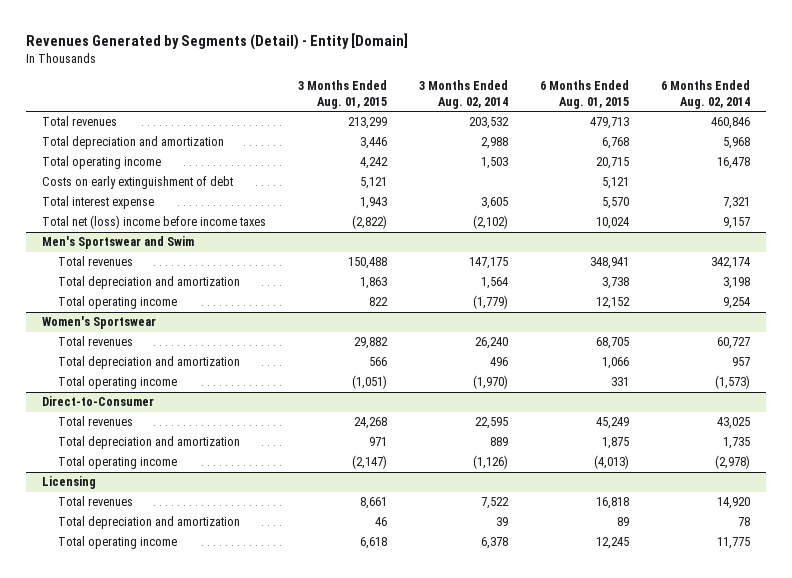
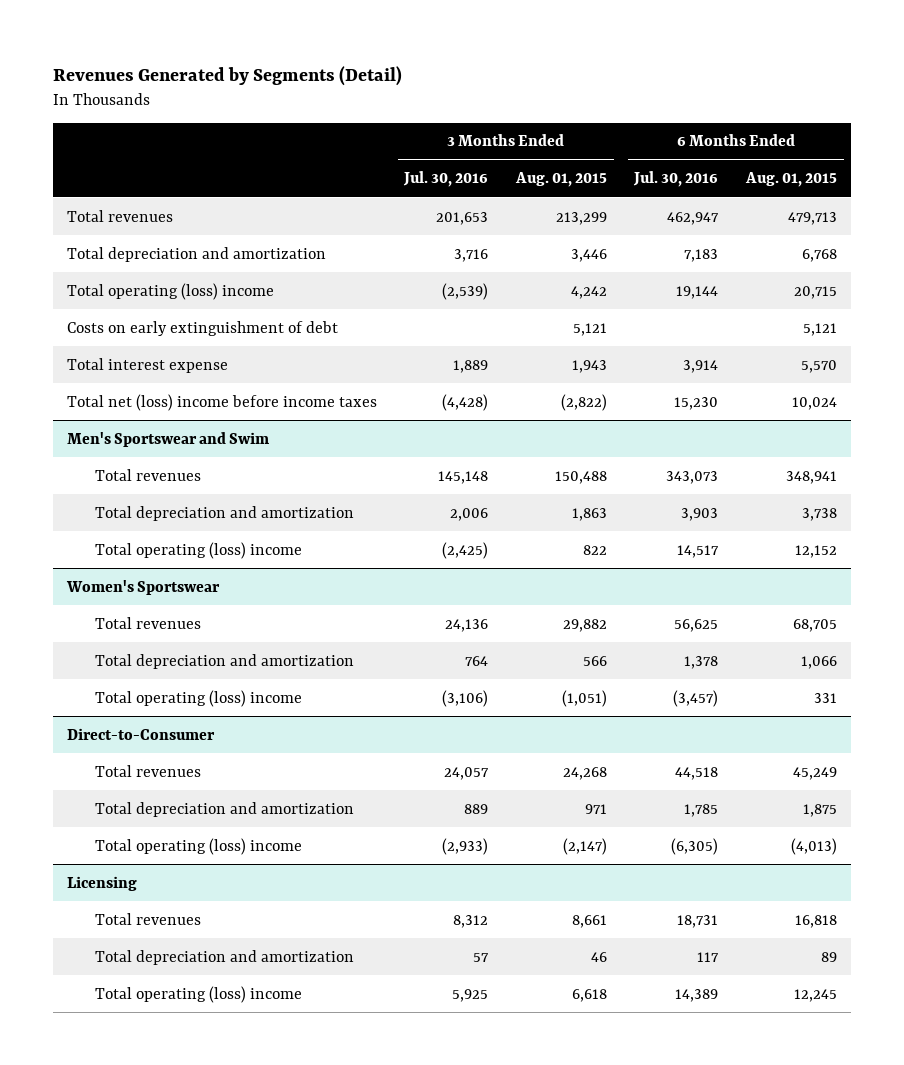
- Revenues Generated by Segments (Detail) - Entity [Domain]
+ Revenues Generated by Segments (Detail)
- | 3 Months Ended Aug. 01, 2015 | 3 Months Ended Aug. 02, 2014 | 6 Months Ended Aug. 01, 2015 | 6 Months Ended Aug. 02, 2014
+ | 3 Months Ended Jul. 30, 2016 | 3 Months Ended Aug. 01, 2015 | 6 Months Ended Jul. 30, 2016 | 6 Months Ended Aug. 01, 2015
- Total operating income | 4,242 | 1,503 | 20,715 | 16,478
+ Total operating (loss) income | (2,539) | 4,242 | 19,144 | 20,715
@ Men's Sportswear and Swim
- Total operating income | 822 | (1,779) | 12,152 | 9,254
+ Total operating (loss) income | (2,425) | 822 | 14,517 | 12,152
@ Women's Sportswear
- Total operating income | (1,051) | (1,970) | 331 | (1,573)
+ Total operating (loss) income | (3,106) | (1,051) | (3,457) | 331
@ Direct-to-Consumer
- Total operating income | (2,147) | (1,126) | (4,013) | (2,978)
+ Total operating (loss) income | (2,933) | (2,147) | (6,305) | (4,013)
@ Licensing
- Total operating income | 6,618 | 6,378 | 12,245 | 11,775
+ Total operating (loss) income | 5,925 | 6,618 | 14,389 | 12,245

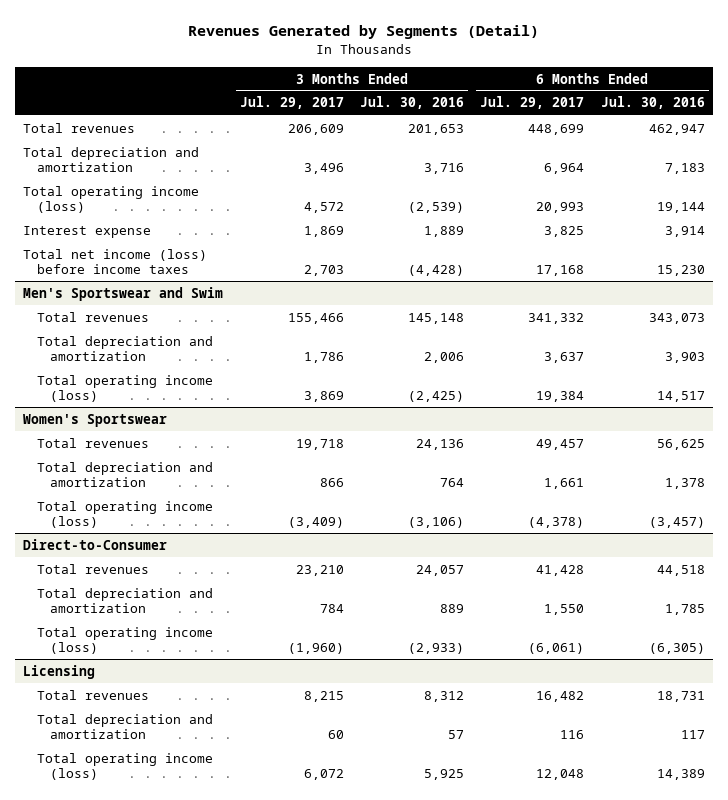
- | 3 Months Ended Jul. 30, 2016 | 3 Months Ended Aug. 01, 2015 | 6 Months Ended Jul. 30, 2016 | 6 Months Ended Aug. 01, 2015
+ | 3 Months Ended Jul. 29, 2017 | 3 Months Ended Jul. 30, 2016 | 6 Months Ended Jul. 29, 2017 | 6 Months Ended Jul. 30, 2016
- Total operating (loss) income | (2,539) | 4,242 | 19,144 | 20,715
- Costs on early extinguishment of debt | | 5,121 | | 5,121
- Total interest expense | 1,889 | 1,943 | 3,914 | 5,570
- Total net (loss) income before income taxes | (4,428) | (2,822) | 15,230 | 10,024
+ Total operating income (loss) | 4,572 | (2,539) | 20,993 | 19,144
+ Interest expense | 1,869 | 1,889 | 3,825 | 3,914
+ Total net income (loss) before income taxes | 2,703 | (4,428) | 17,168 | 15,230
@ Men's Sportswear and Swim
- Total operating (loss) income | (2,425) | 822 | 14,517 | 12,152
+ Total operating income (loss) | 3,869 | (2,425) | 19,384 | 14,517
@ Women's Sportswear
- Total operating (loss) income | (3,106) | (1,051) | (3,457) | 331
+ Total operating income (loss) | (3,409) | (3,106) | (4,378) | (3,457)
@ Direct-to-Consumer
- Total operating (loss) income | (2,933) | (2,147) | (6,305) | (4,013)
+ Total operating income (loss) | (1,960) | (2,933) | (6,061) | (6,305)
@ Licensing
- Total operating (loss) income | 5,925 | 6,618 | 14,389 | 12,245
+ Total operating income (loss) | 6,072 | 5,925 | 12,048 | 14,389

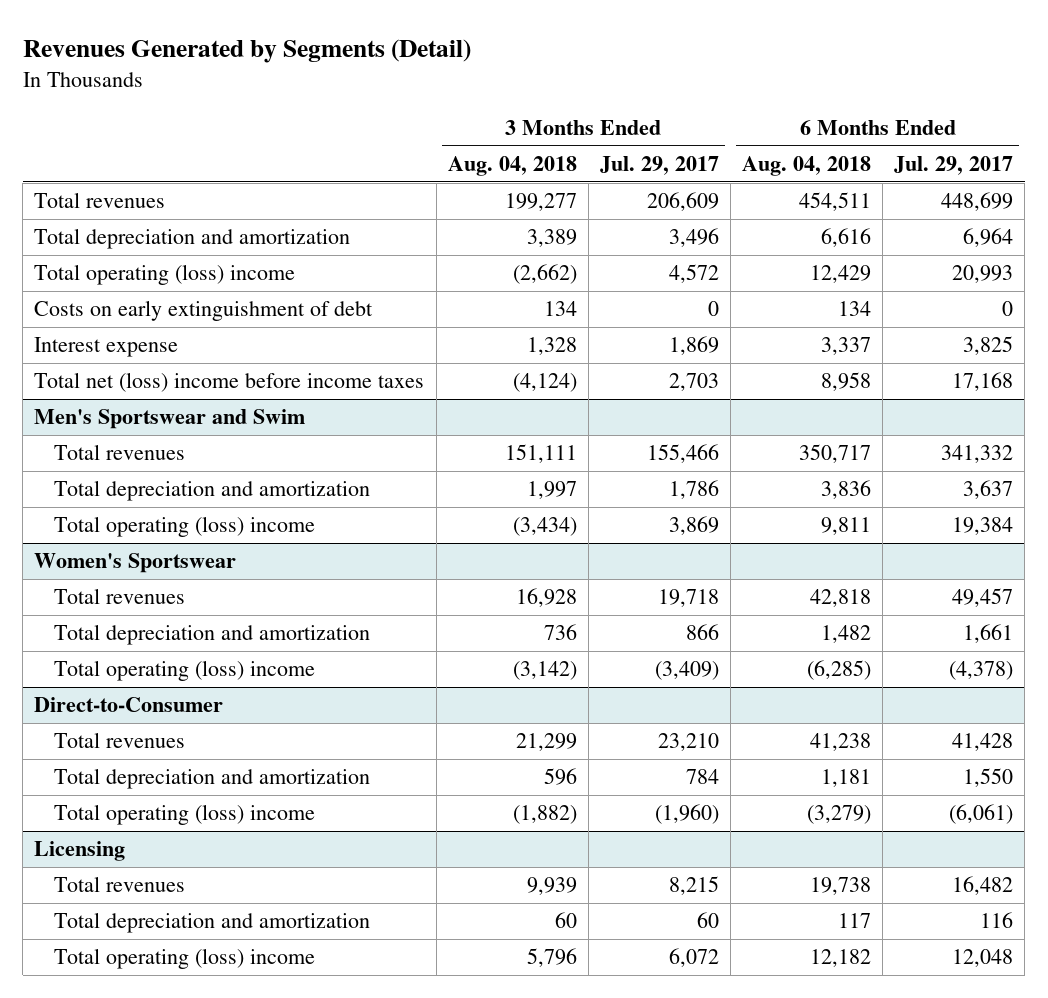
- | 3 Months Ended Jul. 29, 2017 | 3 Months Ended Jul. 30, 2016 | 6 Months Ended Jul. 29, 2017 | 6 Months Ended Jul. 30, 2016
+ | 3 Months Ended Aug. 04, 2018 | 3 Months Ended Jul. 29, 2017 | 6 Months Ended Aug. 04, 2018 | 6 Months Ended Jul. 29, 2017
- Total operating income (loss) | 4,572 | (2,539) | 20,993 | 19,144
+ Total operating (loss) income | (2,662) | 4,572 | 12,429 | 20,993
+ Costs on early extinguishment of debt | 134 | 0 | 134 | 0
- Total net income (loss) before income taxes | 2,703 | (4,428) | 17,168 | 15,230
+ Total net (loss) income before income taxes | (4,124) | 2,703 | 8,958 | 17,168
@ Men's Sportswear and Swim
- Total operating income (loss) | 3,869 | (2,425) | 19,384 | 14,517
+ Total operating (loss) income | (3,434) | 3,869 | 9,811 | 19,384
@ Women's Sportswear
- Total operating income (loss) | (3,409) | (3,106) | (4,378) | (3,457)
+ Total operating (loss) income | (3,142) | (3,409) | (6,285) | (4,378)
@ Direct-to-Consumer
- Total operating income (loss) | (1,960) | (2,933) | (6,061) | (6,305)
+ Total operating (loss) income | (1,882) | (1,960) | (3,279) | (6,061)
@ Licensing
- Total operating income (loss) | 6,072 | 5,925 | 12,048 | 14,389
+ Total operating (loss) income | 5,796 | 6,072 | 12,182 | 12,048

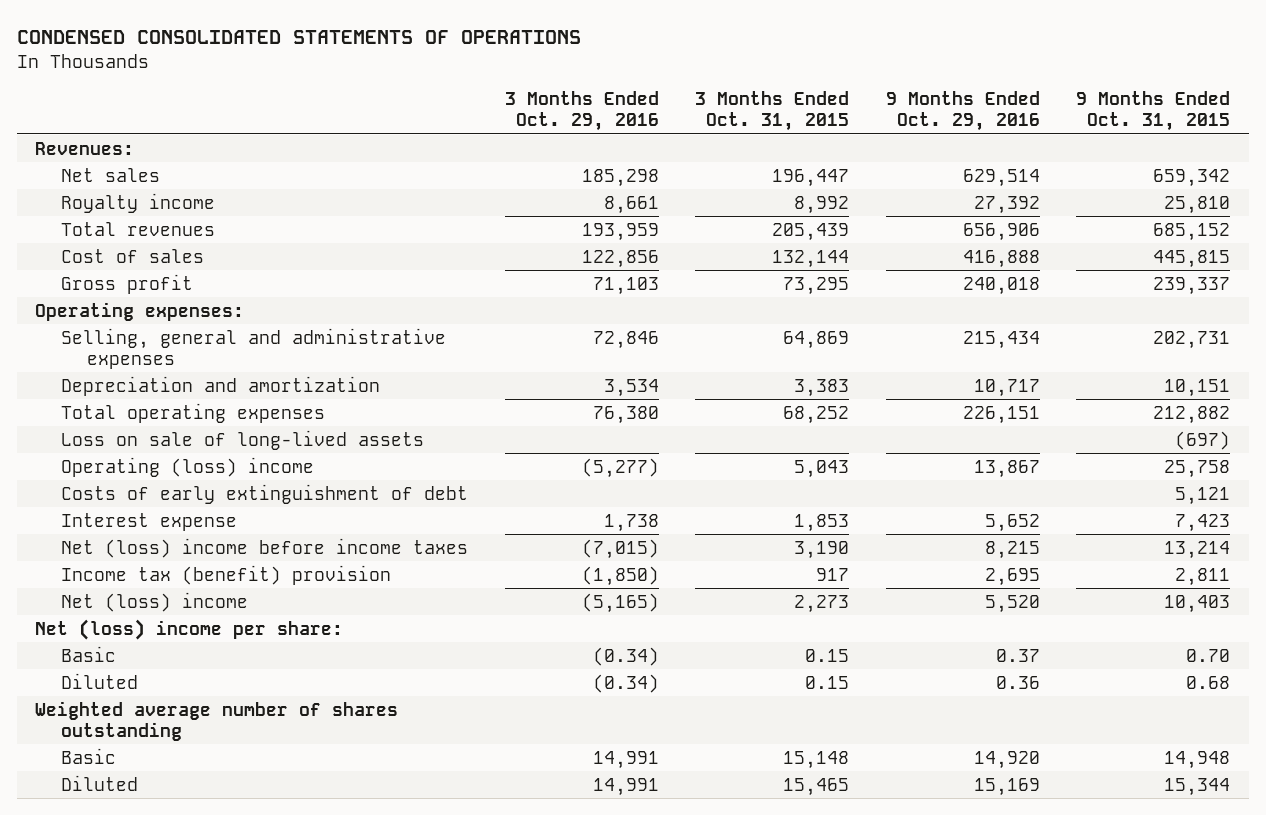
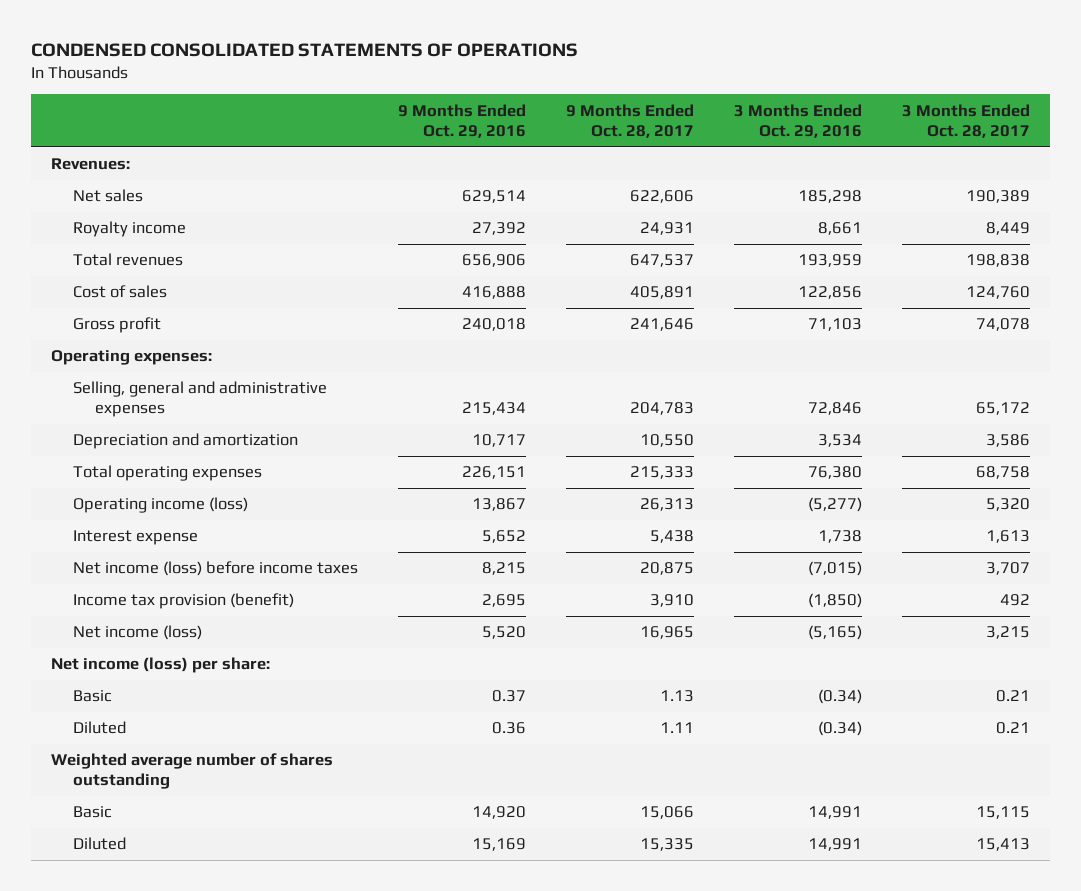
- | 3 Months Ended Oct. 29, 2016 | 3 Months Ended Oct. 31, 2015 | 9 Months Ended Oct. 29, 2016 | 9 Months Ended Oct. 31, 2015
+ | 9 Months Ended Oct. 29, 2016 | 9 Months Ended Oct. 28, 2017 | 3 Months Ended Oct. 29, 2016 | 3 Months Ended Oct. 28, 2017
- Loss on sale of long-lived assets | | | | (697)
- Operating (loss) income | (5,277) | 5,043 | 13,867 | 25,758
- Costs of early extinguishment of debt | | | | 5,121
+ Operating income (loss) | 13,867 | 26,313 | (5,277) | 5,320
- Net (loss) income before income taxes | (7,015) | 3,190 | 8,215 | 13,214
- Income tax (benefit) provision | (1,850) | 917 | 2,695 | 2,811
- Net (loss) income | (5,165) | 2,273 | 5,520 | 10,403
- Net (loss) income per share:
+ Net income (loss) before income taxes | 8,215 | 20,875 | (7,015) | 3,707
+ Income tax provision (benefit) | 2,695 | 3,910 | (1,850) | 492
+ Net income (loss) | 5,520 | 16,965 | (5,165) | 3,215
+ Net income (loss) per share:

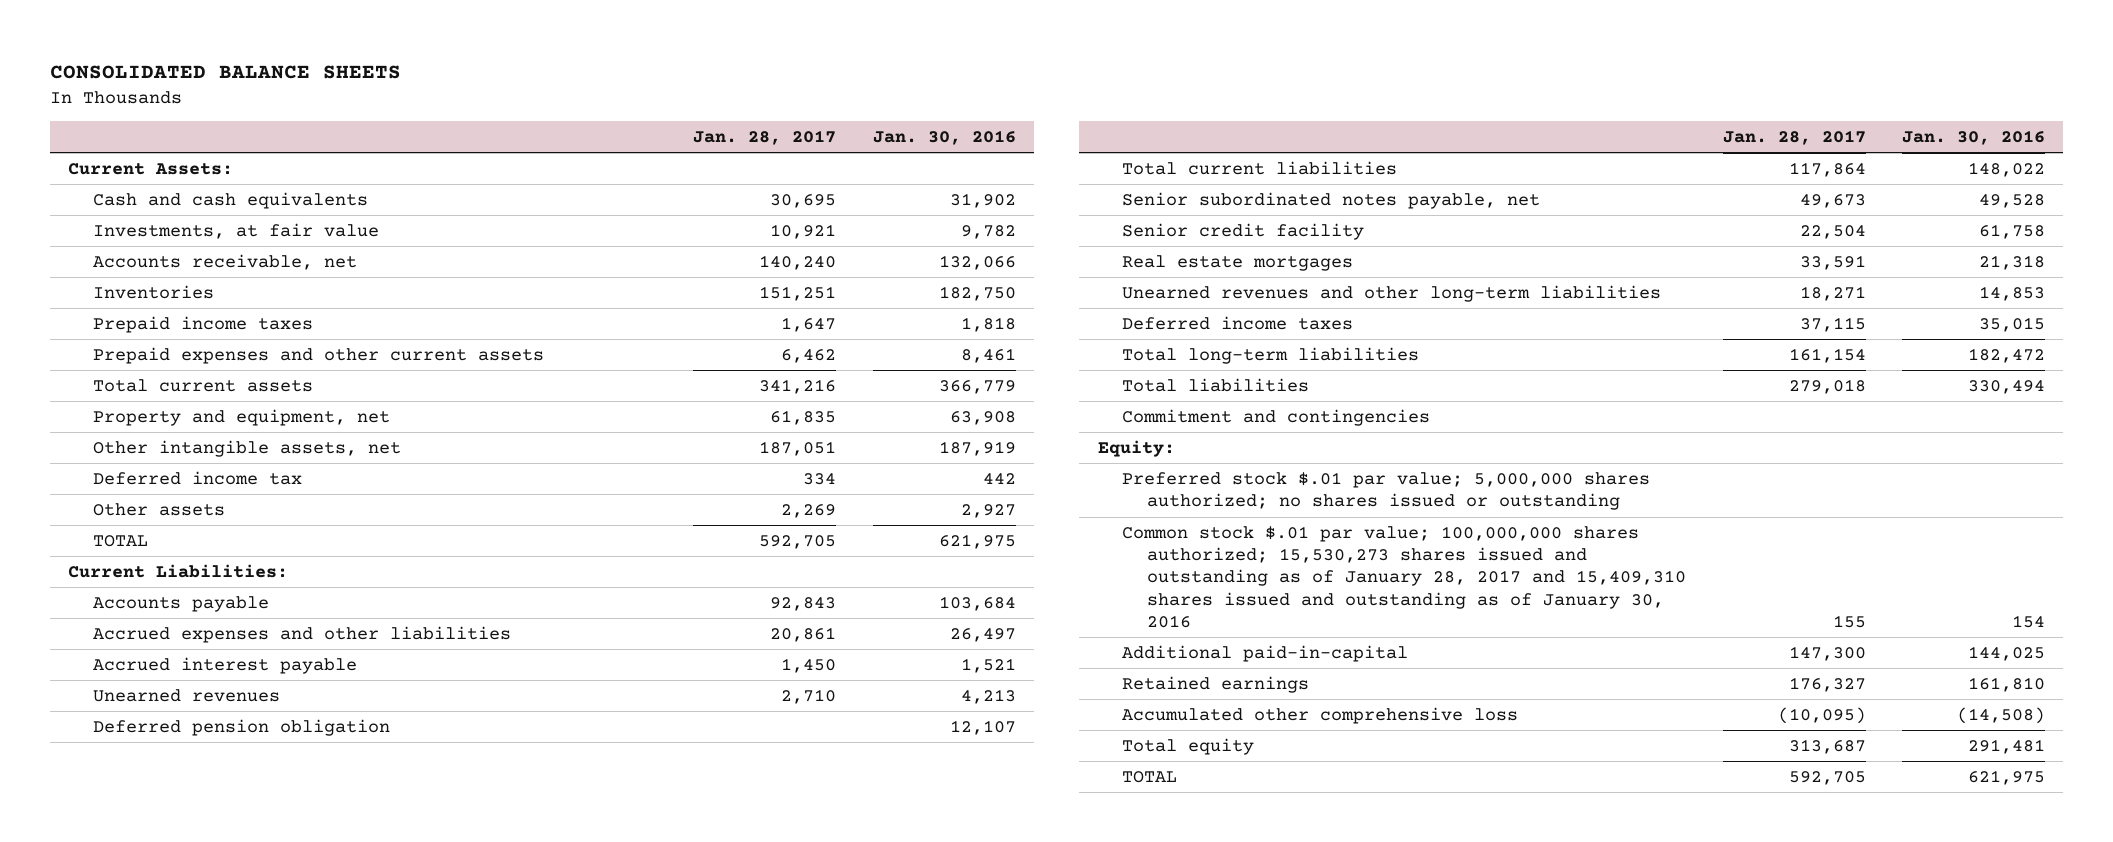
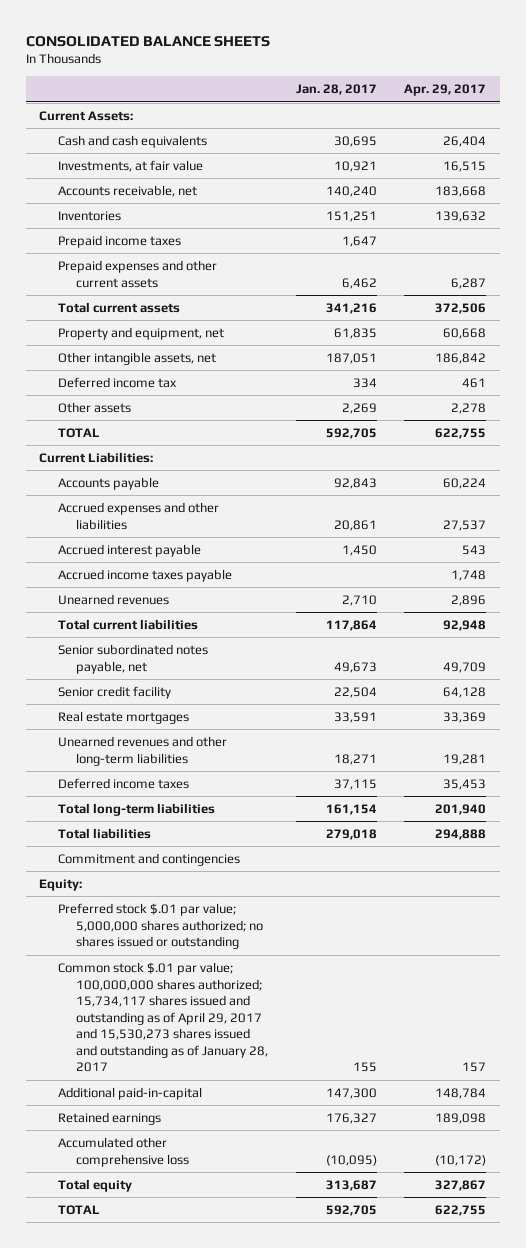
- | Jan. 28, 2017 | Jan. 30, 2016
+ | Jan. 28, 2017 | Apr. 29, 2017
+ Accrued income taxes payable | | 1,748
- Deferred pension obligation | | 12,107
- Common stock $.01 par value; 100,000,000 shares authorized; 15,530,273 shares issued and outstanding as of January 28, 2017 and 15,409,310 shares issued and outstanding as of January 30, 2016 | 155 | 154
+ Common stock $.01 par value; 100,000,000 shares authorized; 15,734,117 shares issued and outstanding as of April 29, 2017 and 15,530,273 shares issued and outstanding as of January 28, 2017 | 155 | 157

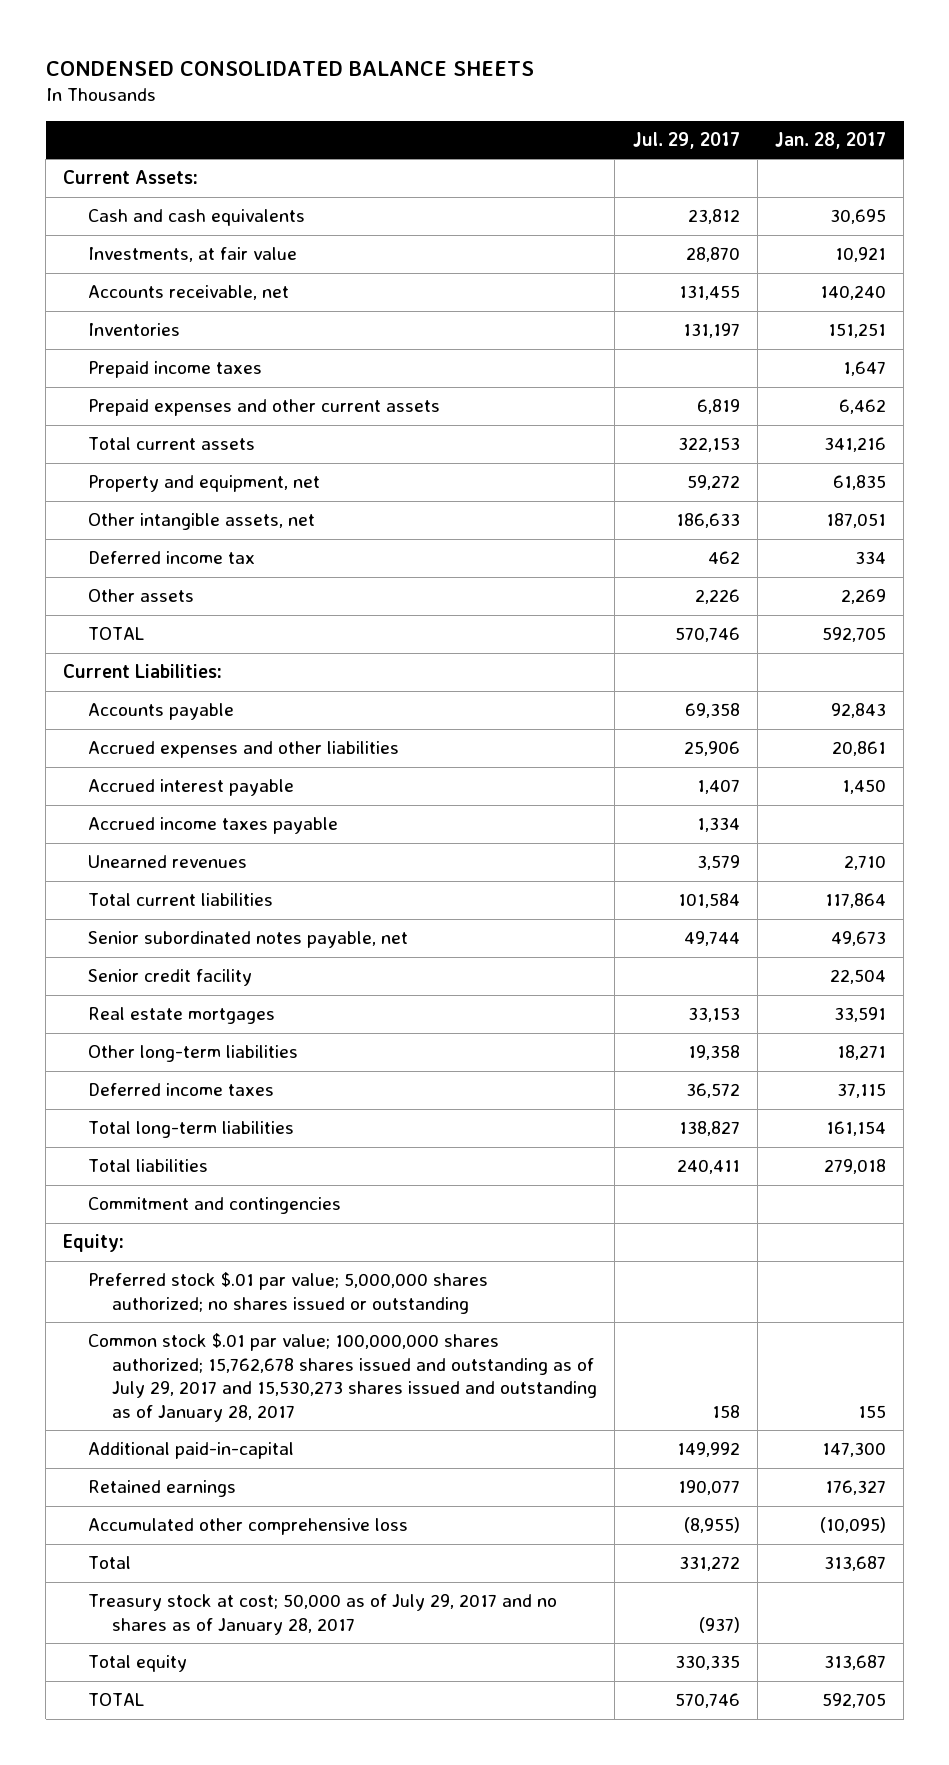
- CONSOLIDATED BALANCE SHEETS
+ CONDENSED CONSOLIDATED BALANCE SHEETS
- | Jan. 28, 2017 | Apr. 29, 2017
+ | Jul. 29, 2017 | Jan. 28, 2017
- Unearned revenues and other long-term liabilities | 18,271 | 19,281
+ Other long-term liabilities | 19,358 | 18,271
- Common stock $.01 par value; 100,000,000 shares authorized; 15,734,117 shares issued and outstanding as of April 29, 2017 and 15,530,273 shares issued and outstanding as of January 28, 2017 | 155 | 157
+ Common stock $.01 par value; 100,000,000 shares authorized; 15,762,678 shares issued and outstanding as of July 29, 2017 and 15,530,273 shares issued and outstanding as of January 28, 2017 | 158 | 155
+ Total | 331,272 | 313,687
+ Treasury stock at cost; 50,000 as of July 29, 2017 and no shares as of January 28, 2017 | (937) |

